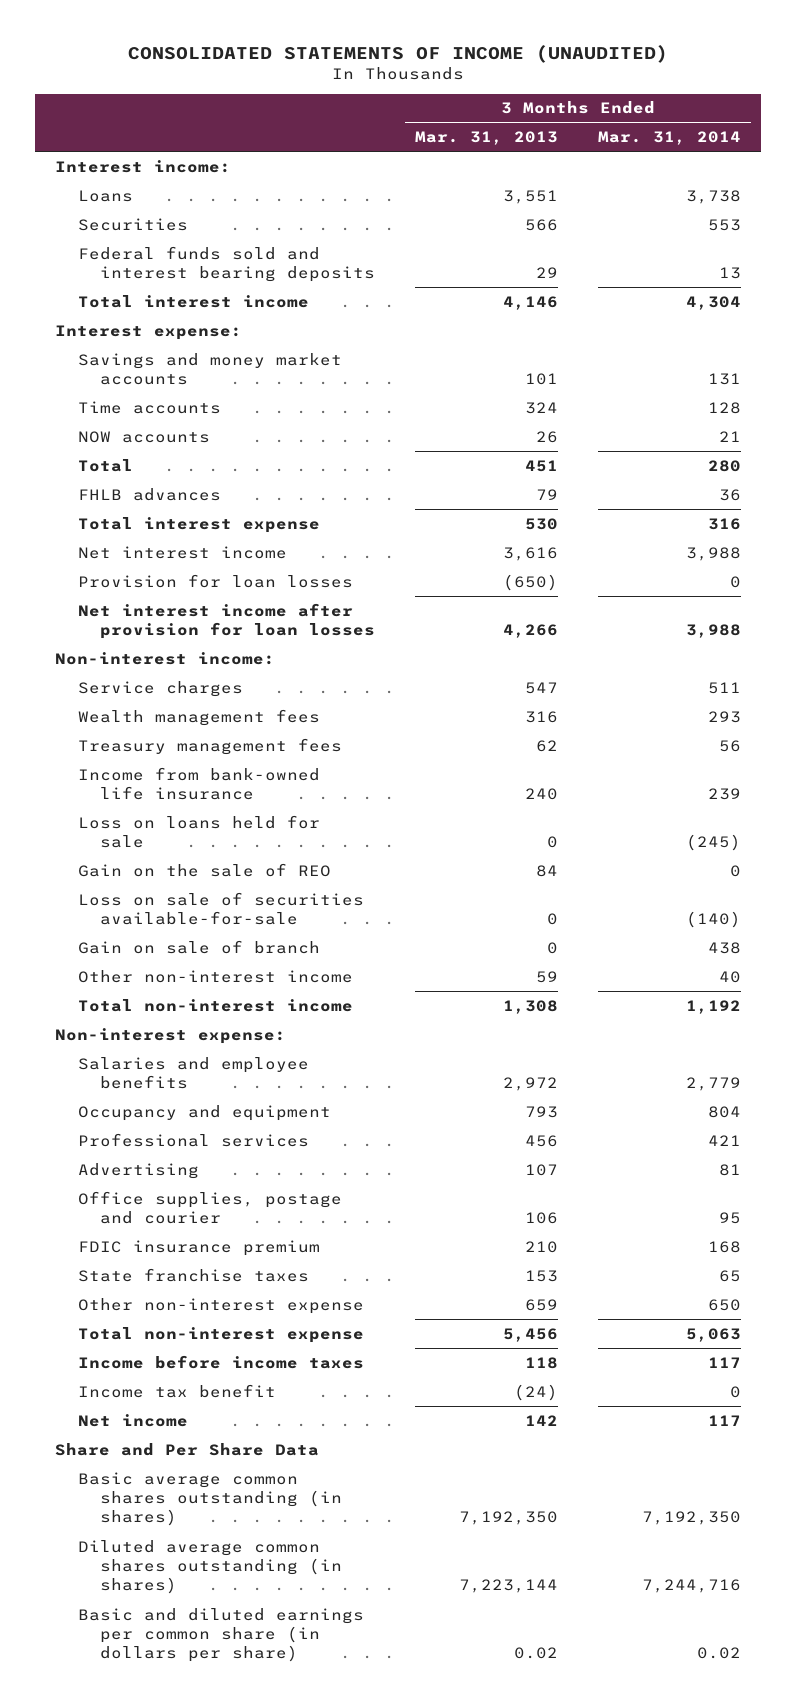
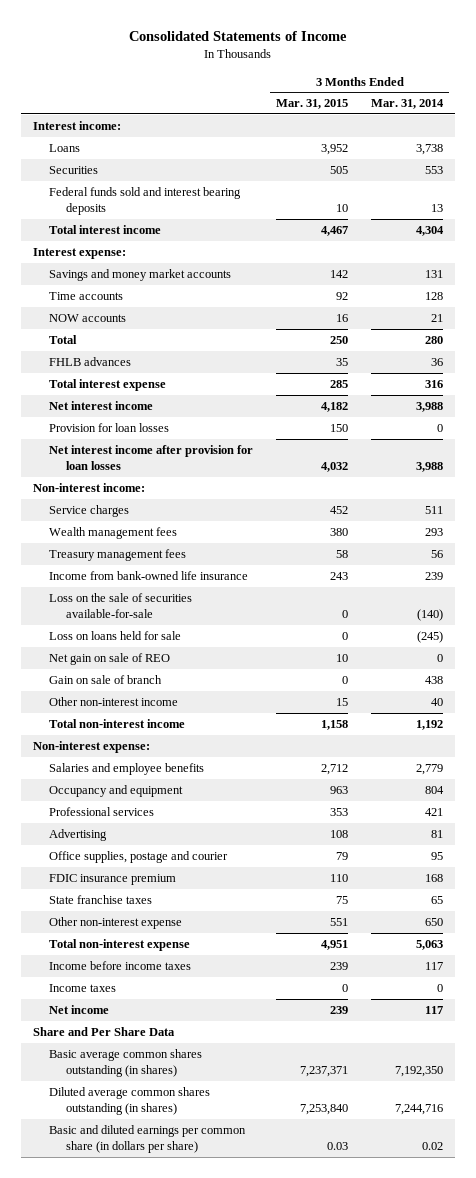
- CONSOLIDATED STATEMENTS OF INCOME (UNAUDITED)
+ Consolidated Statements of Income
- | 3 Months Ended Mar. 31, 2013 | 3 Months Ended Mar. 31, 2014
+ | 3 Months Ended Mar. 31, 2015 | 3 Months Ended Mar. 31, 2014
+ Loss on the sale of securities available-for-sale | 0 | (140)
- Gain on the sale of REO | 84 | 0
- Loss on sale of securities available-for-sale | 0 | (140)
+ Net gain on sale of REO | 10 | 0
- Income tax benefit | (24) | 0
+ Income taxes | 0 | 0

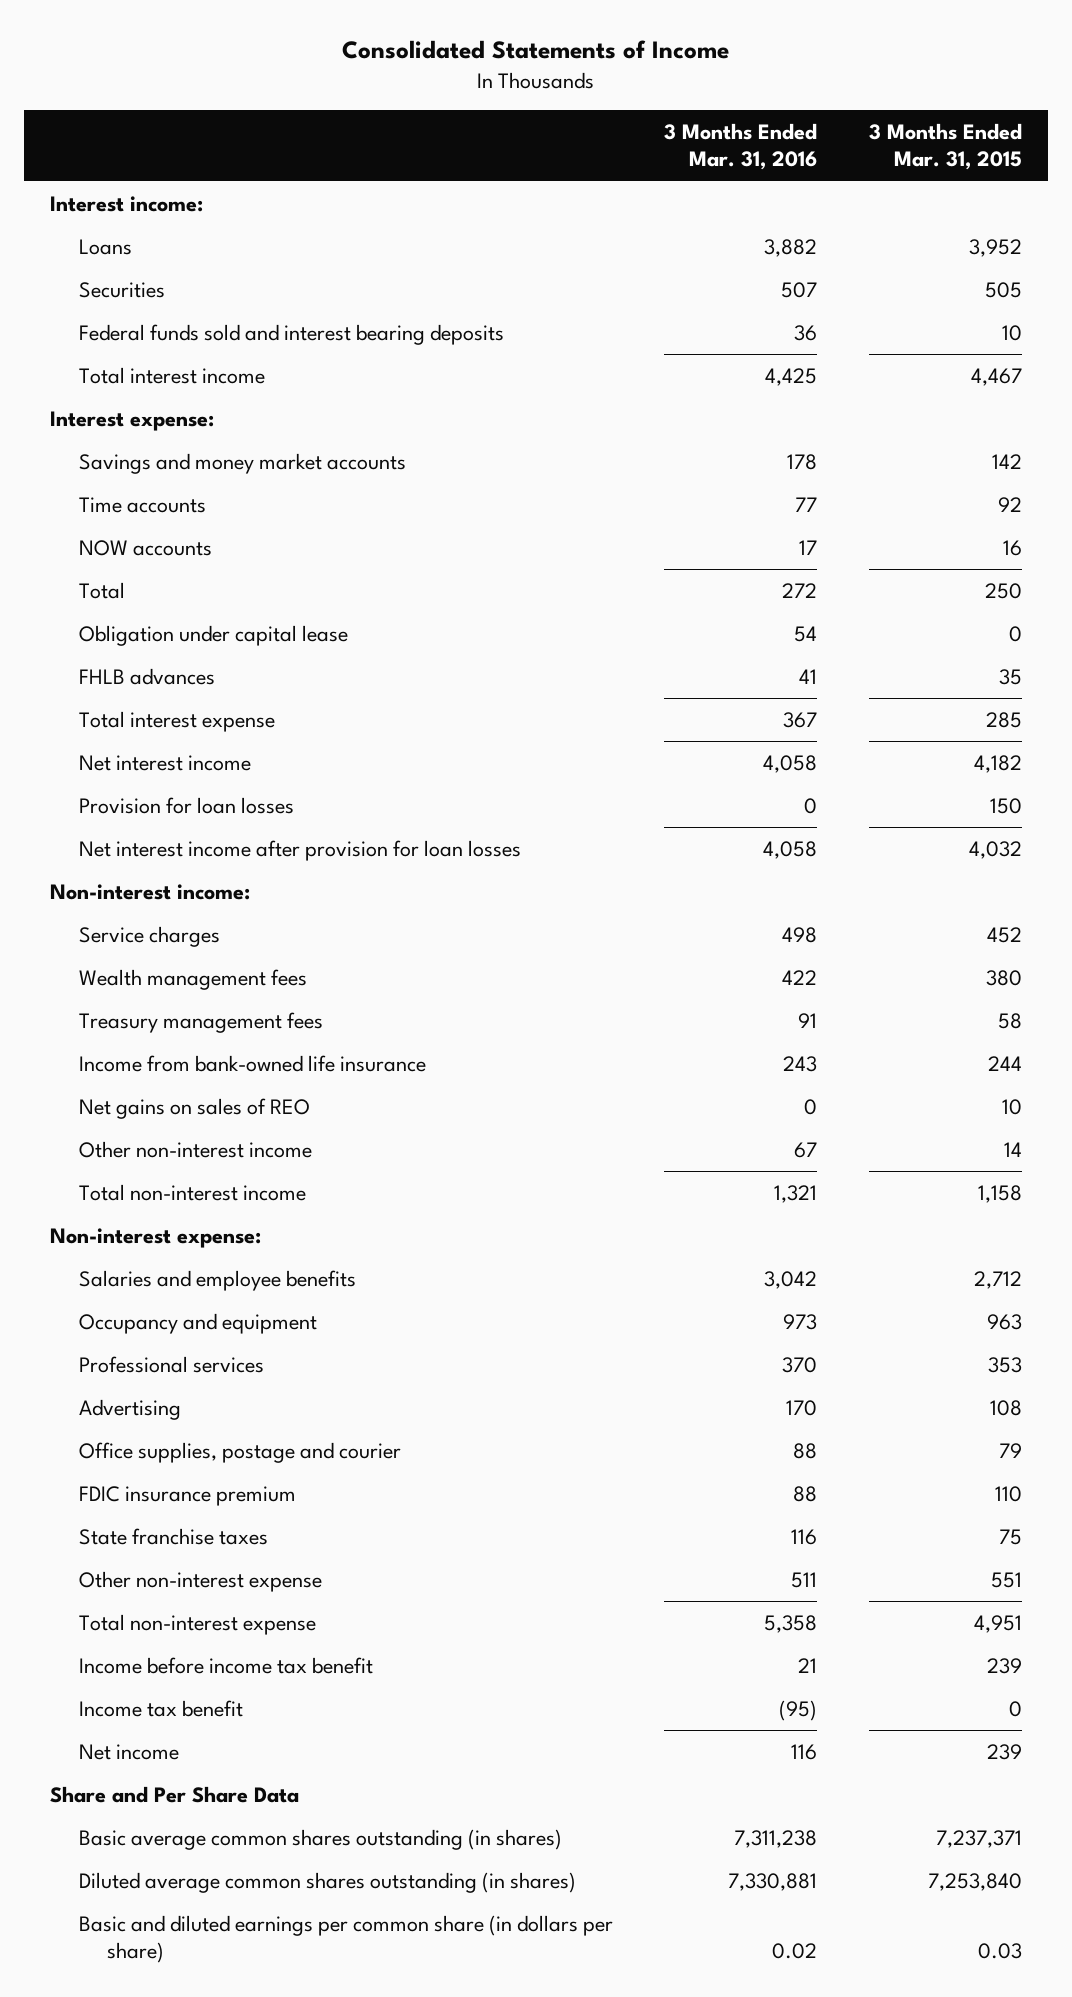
- | 3 Months Ended Mar. 31, 2015 | 3 Months Ended Mar. 31, 2014
+ | 3 Months Ended Mar. 31, 2016 | 3 Months Ended Mar. 31, 2015
+ Obligation under capital lease | 54 | 0
- Income from bank-owned life insurance | 243 | 239
- Loss on the sale of securities available-for-sale | 0 | (140)
- Loss on loans held for sale | 0 | (245)
- Net gain on sale of REO | 10 | 0
- Gain on sale of branch | 0 | 438
- Other non-interest income | 15 | 40
+ Income from bank-owned life insurance | 243 | 244
+ Net gains on sales of REO | 0 | 10
+ Other non-interest income | 67 | 14
- Income before income taxes | 239 | 117
- Income taxes | 0 | 0
+ Income before income tax benefit | 21 | 239
+ Income tax benefit | (95) | 0

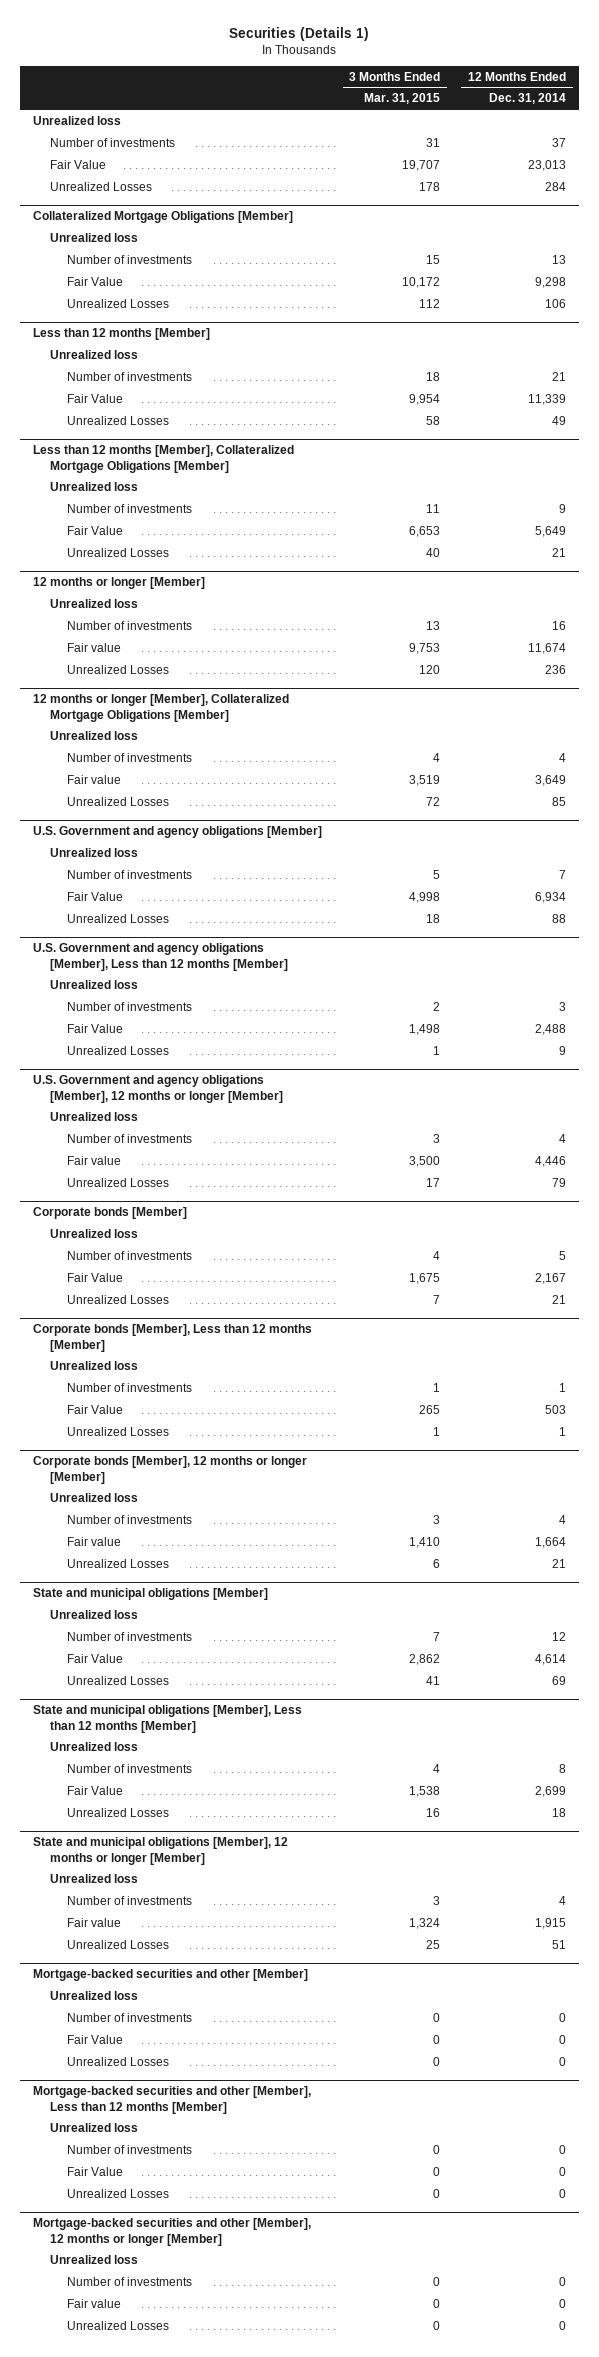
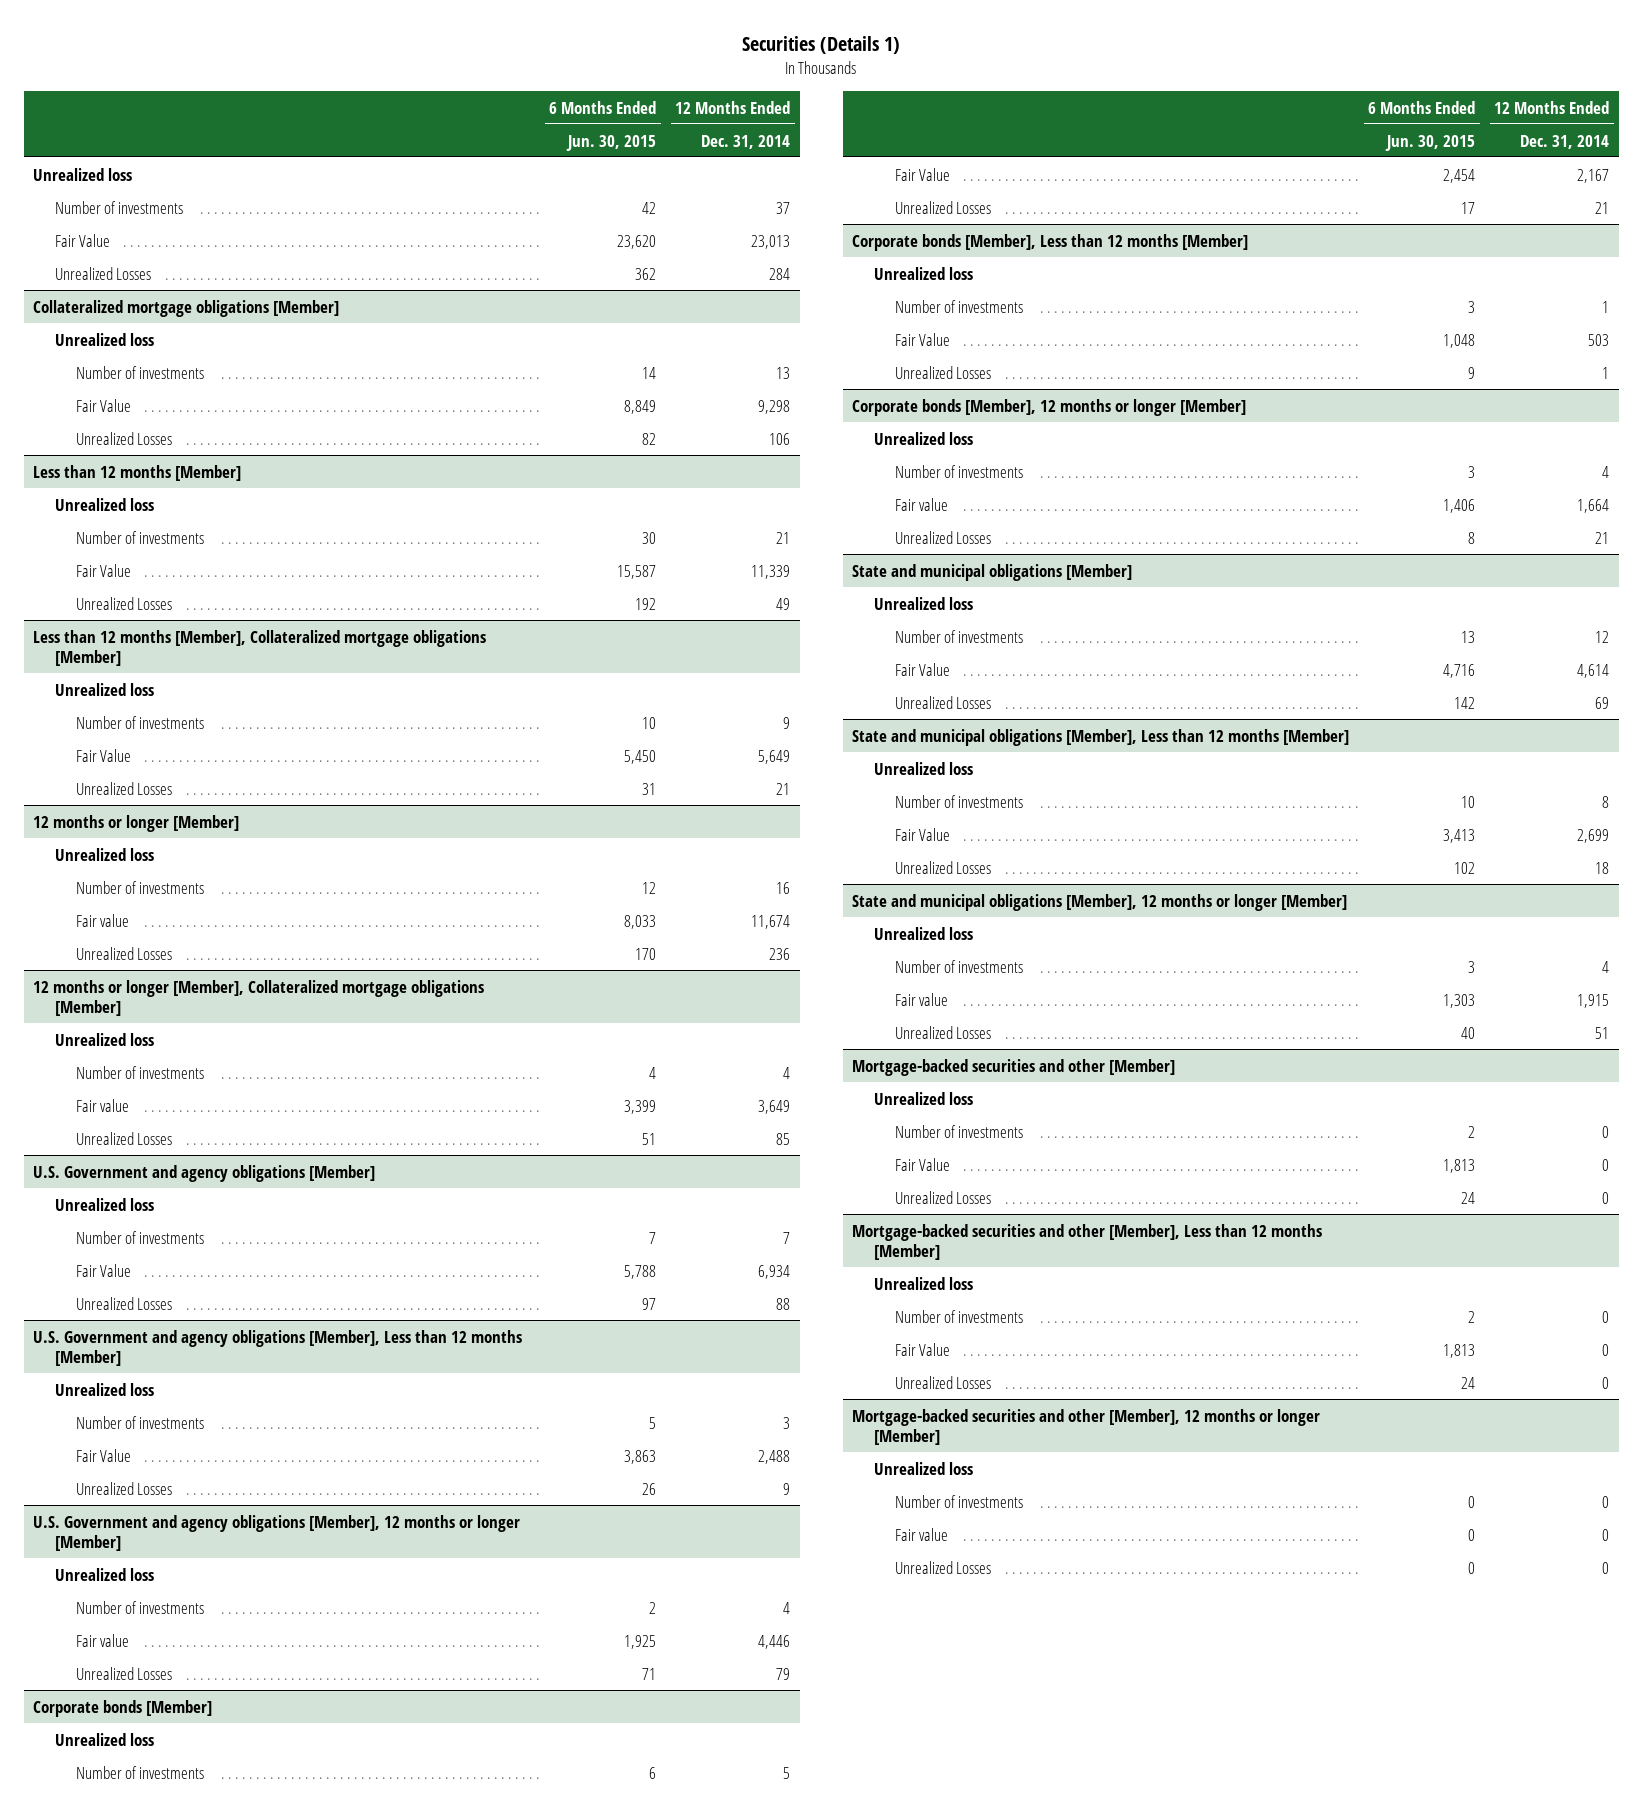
- | 3 Months Ended Mar. 31, 2015 | 12 Months Ended Dec. 31, 2014
+ | 6 Months Ended Jun. 30, 2015 | 12 Months Ended Dec. 31, 2014
- Collateralized Mortgage Obligations [Member]
+ Collateralized mortgage obligations [Member]
- Less than 12 months [Member], Collateralized Mortgage Obligations [Member]
+ Less than 12 months [Member], Collateralized mortgage obligations [Member]
- 12 months or longer [Member], Collateralized Mortgage Obligations [Member]
+ 12 months or longer [Member], Collateralized mortgage obligations [Member]

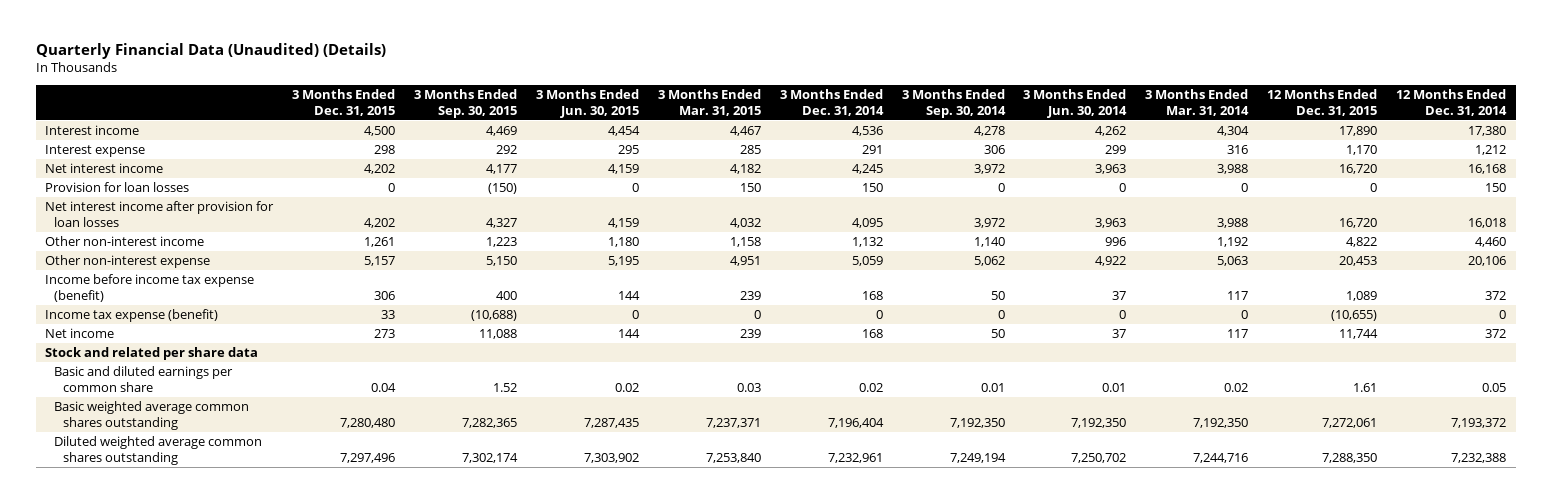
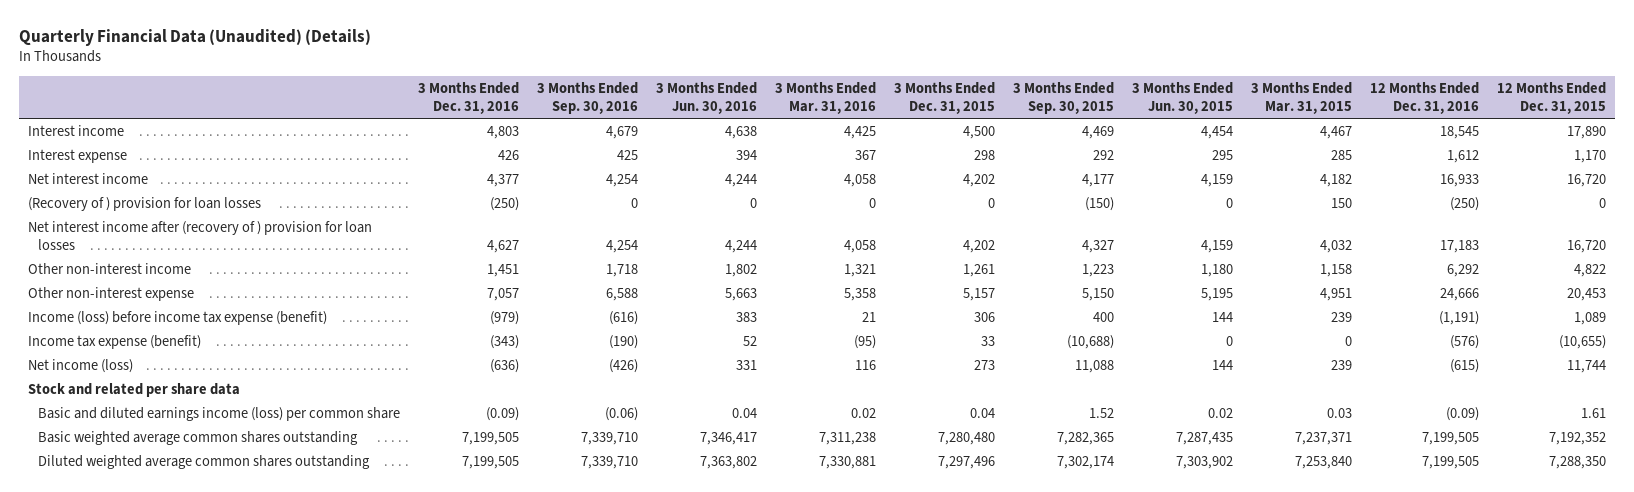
- | 3 Months Ended Dec. 31, 2015 | 3 Months Ended Sep. 30, 2015 | 3 Months Ended Jun. 30, 2015 | 3 Months Ended Mar. 31, 2015 | 3 Months Ended Dec. 31, 2014 | 3 Months Ended Sep. 30, 2014 | 3 Months Ended Jun. 30, 2014 | 3 Months Ended Mar. 31, 2014 | 12 Months Ended Dec. 31, 2015 | 12 Months Ended Dec. 31, 2014
+ | 3 Months Ended Dec. 31, 2016 | 3 Months Ended Sep. 30, 2016 | 3 Months Ended Jun. 30, 2016 | 3 Months Ended Mar. 31, 2016 | 3 Months Ended Dec. 31, 2015 | 3 Months Ended Sep. 30, 2015 | 3 Months Ended Jun. 30, 2015 | 3 Months Ended Mar. 31, 2015 | 12 Months Ended Dec. 31, 2016 | 12 Months Ended Dec. 31, 2015
- Provision for loan losses | 0 | (150) | 0 | 150 | 150 | 0 | 0 | 0 | 0 | 150
- Net interest income after provision for loan losses | 4,202 | 4,327 | 4,159 | 4,032 | 4,095 | 3,972 | 3,963 | 3,988 | 16,720 | 16,018
+ (Recovery of ) provision for loan losses | (250) | 0 | 0 | 0 | 0 | (150) | 0 | 150 | (250) | 0
+ Net interest income after (recovery of ) provision for loan losses | 4,627 | 4,254 | 4,244 | 4,058 | 4,202 | 4,327 | 4,159 | 4,032 | 17,183 | 16,720
- Income before income tax expense (benefit) | 306 | 400 | 144 | 239 | 168 | 50 | 37 | 117 | 1,089 | 372
+ Income (loss) before income tax expense (benefit) | (979) | (616) | 383 | 21 | 306 | 400 | 144 | 239 | (1,191) | 1,089
- Net income | 273 | 11,088 | 144 | 239 | 168 | 50 | 37 | 117 | 11,744 | 372
+ Net income (loss) | (636) | (426) | 331 | 116 | 273 | 11,088 | 144 | 239 | (615) | 11,744
- Basic and diluted earnings per common share | 0.04 | 1.52 | 0.02 | 0.03 | 0.02 | 0.01 | 0.01 | 0.02 | 1.61 | 0.05
- Basic weighted average common shares outstanding | 7,280,480 | 7,282,365 | 7,287,435 | 7,237,371 | 7,196,404 | 7,192,350 | 7,192,350 | 7,192,350 | 7,272,061 | 7,193,372
+ Basic and diluted earnings income (loss) per common share | (0.09) | (0.06) | 0.04 | 0.02 | 0.04 | 1.52 | 0.02 | 0.03 | (0.09) | 1.61
+ Basic weighted average common shares outstanding | 7,199,505 | 7,339,710 | 7,346,417 | 7,311,238 | 7,280,480 | 7,282,365 | 7,287,435 | 7,237,371 | 7,199,505 | 7,192,352

